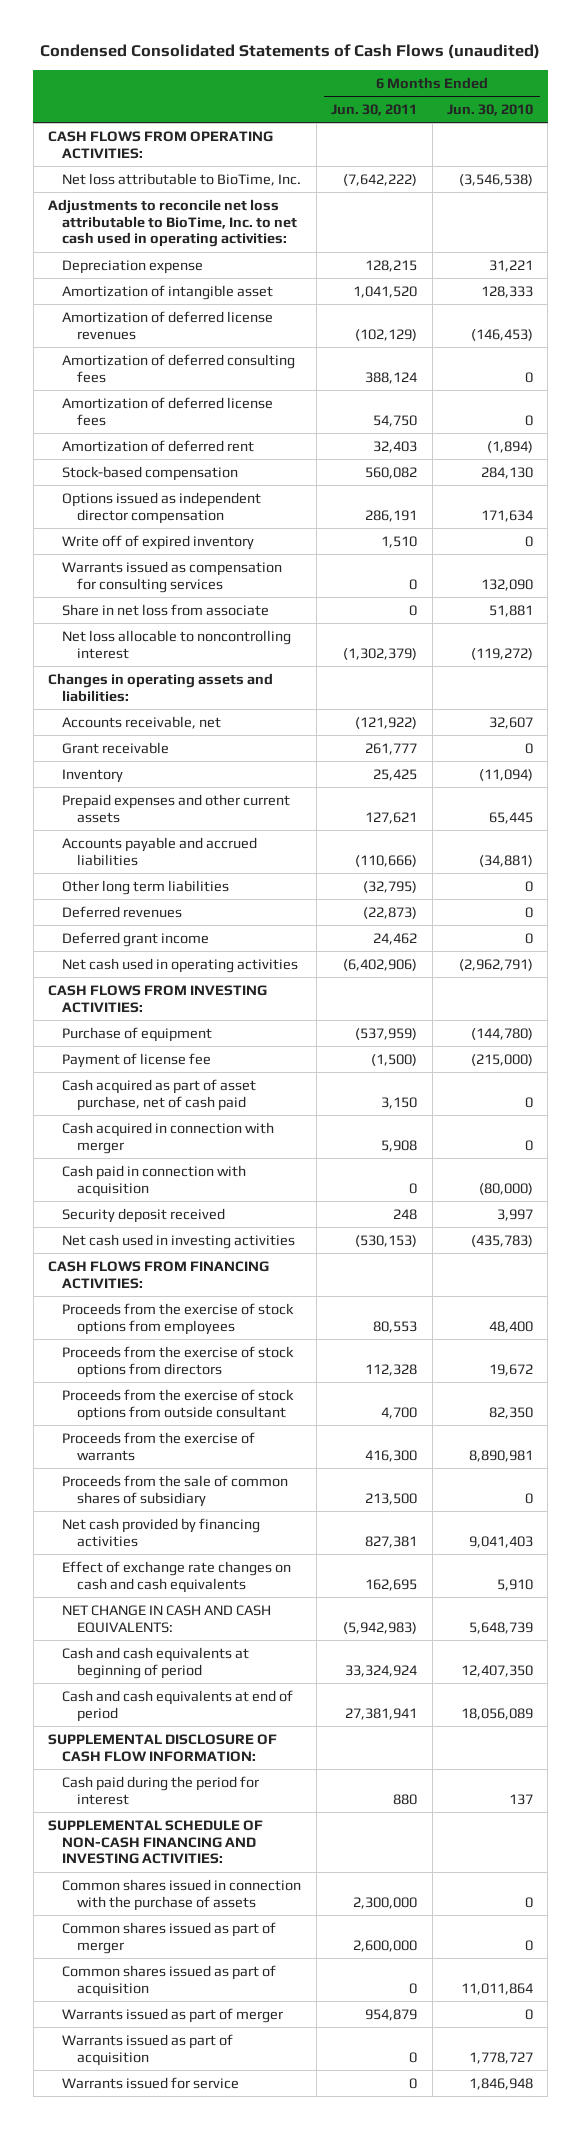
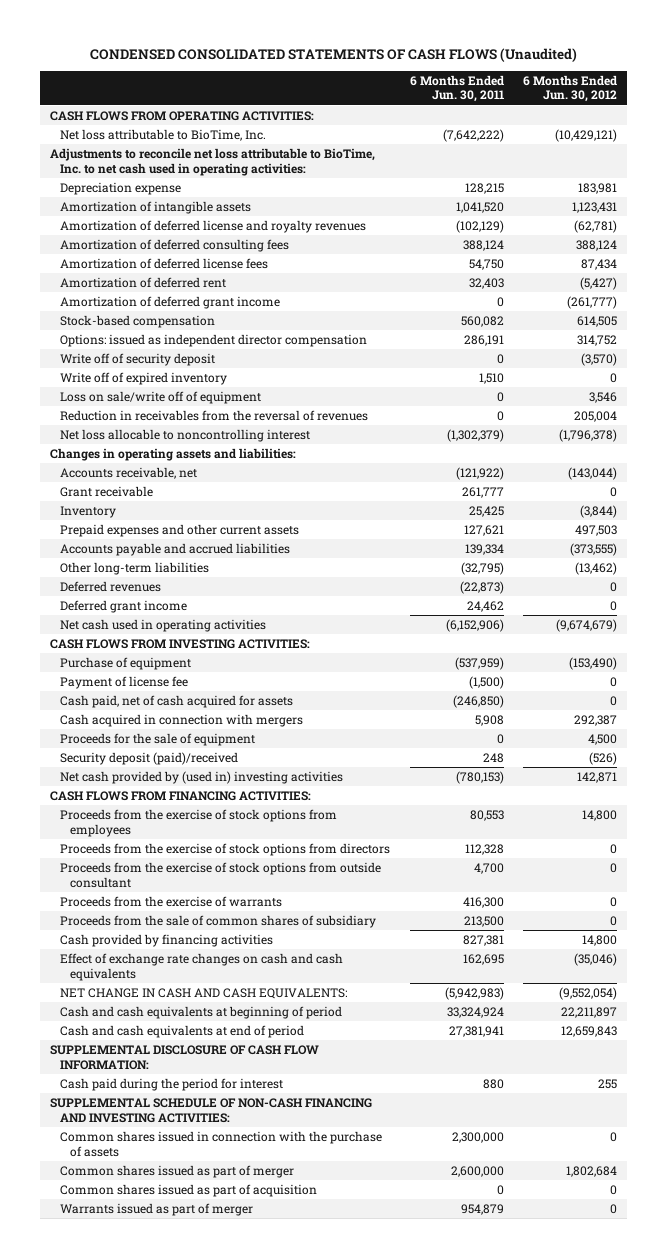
- Condensed Consolidated Statements of Cash Flows (unaudited)
+ CONDENSED CONSOLIDATED STATEMENTS OF CASH FLOWS (Unaudited)
- | 6 Months Ended Jun. 30, 2011 | 6 Months Ended Jun. 30, 2010
+ | 6 Months Ended Jun. 30, 2011 | 6 Months Ended Jun. 30, 2012
- Amortization of intangible asset | 1,041,520 | 128,333
- Amortization of deferred license revenues | (102,129) | (146,453)
+ Amortization of intangible assets | 1,041,520 | 1,123,431
+ Amortization of deferred license and royalty revenues | (102,129) | (62,781)
+ Amortization of deferred grant income | 0 | (261,777)
- Options issued as independent director compensation | 286,191 | 171,634
+ Options: issued as independent director compensation | 286,191 | 314,752
+ Write off of security deposit | 0 | (3,570)
- Warrants issued as compensation for consulting services | 0 | 132,090
- Share in net loss from associate | 0 | 51,881
+ Loss on sale/write off of equipment | 0 | 3,546
+ Reduction in receivables from the reversal of revenues | 0 | 205,004
- Accounts payable and accrued liabilities | (110,666) | (34,881)
- Other long term liabilities | (32,795) | 0
+ Accounts payable and accrued liabilities | 139,334 | (373,555)
+ Other long-term liabilities | (32,795) | (13,462)
- Net cash used in operating activities | (6,402,906) | (2,962,791)
+ Net cash used in operating activities | (6,152,906) | (9,674,679)
- Cash acquired as part of asset purchase, net of cash paid | 3,150 | 0
- Cash acquired in connection with merger | 5,908 | 0
- Cash paid in connection with acquisition | 0 | (80,000)
- Security deposit received | 248 | 3,997
- Net cash used in investing activities | (530,153) | (435,783)
+ Cash paid, net of cash acquired for assets | (246,850) | 0
+ Cash acquired in connection with mergers | 5,908 | 292,387
+ Proceeds for the sale of equipment | 0 | 4,500
+ Security deposit (paid)/received | 248 | (526)
+ Net cash provided by (used in) investing activities | (780,153) | 142,871
- Net cash provided by financing activities | 827,381 | 9,041,403
+ Cash provided by financing activities | 827,381 | 14,800
- Warrants issued as part of acquisition | 0 | 1,778,727
- Warrants issued for service | 0 | 1,846,948

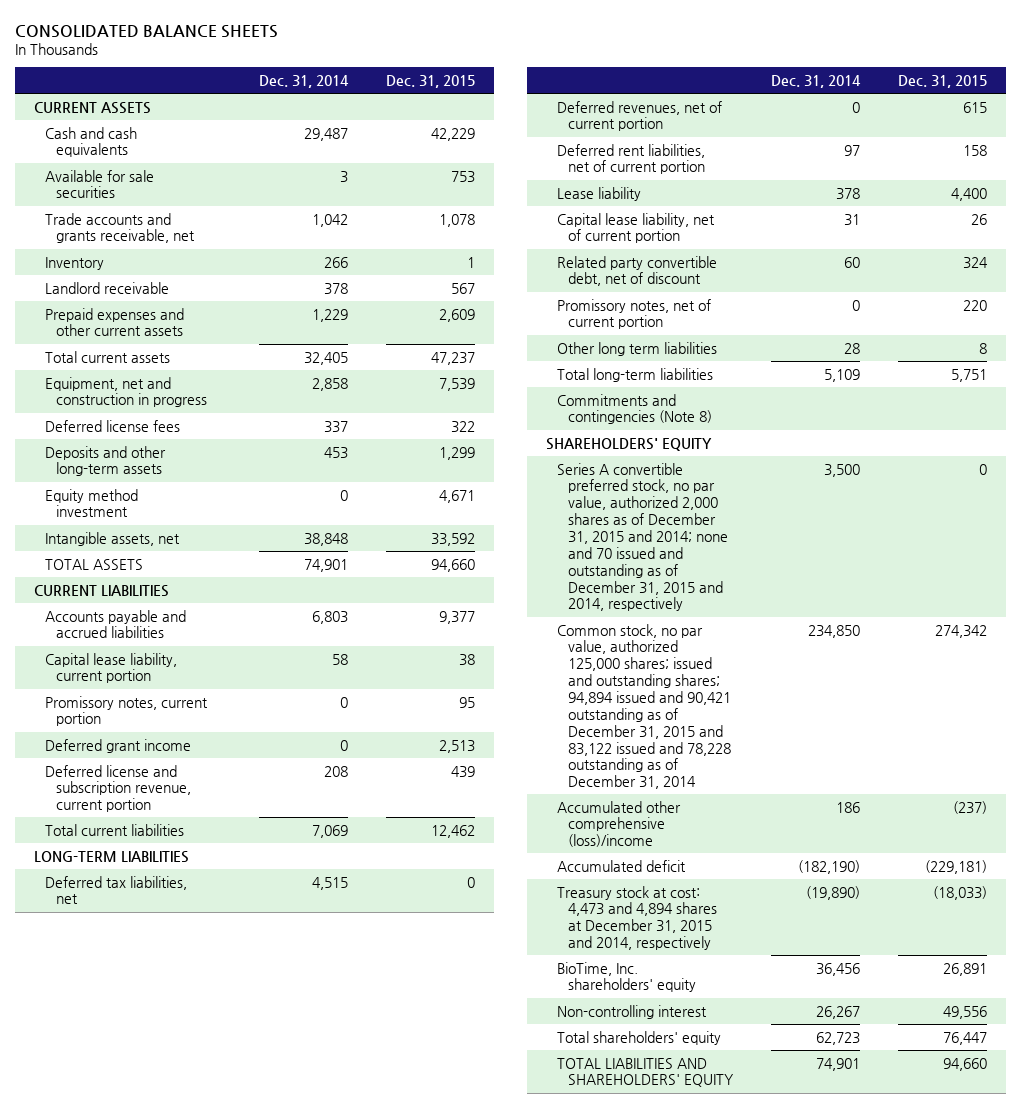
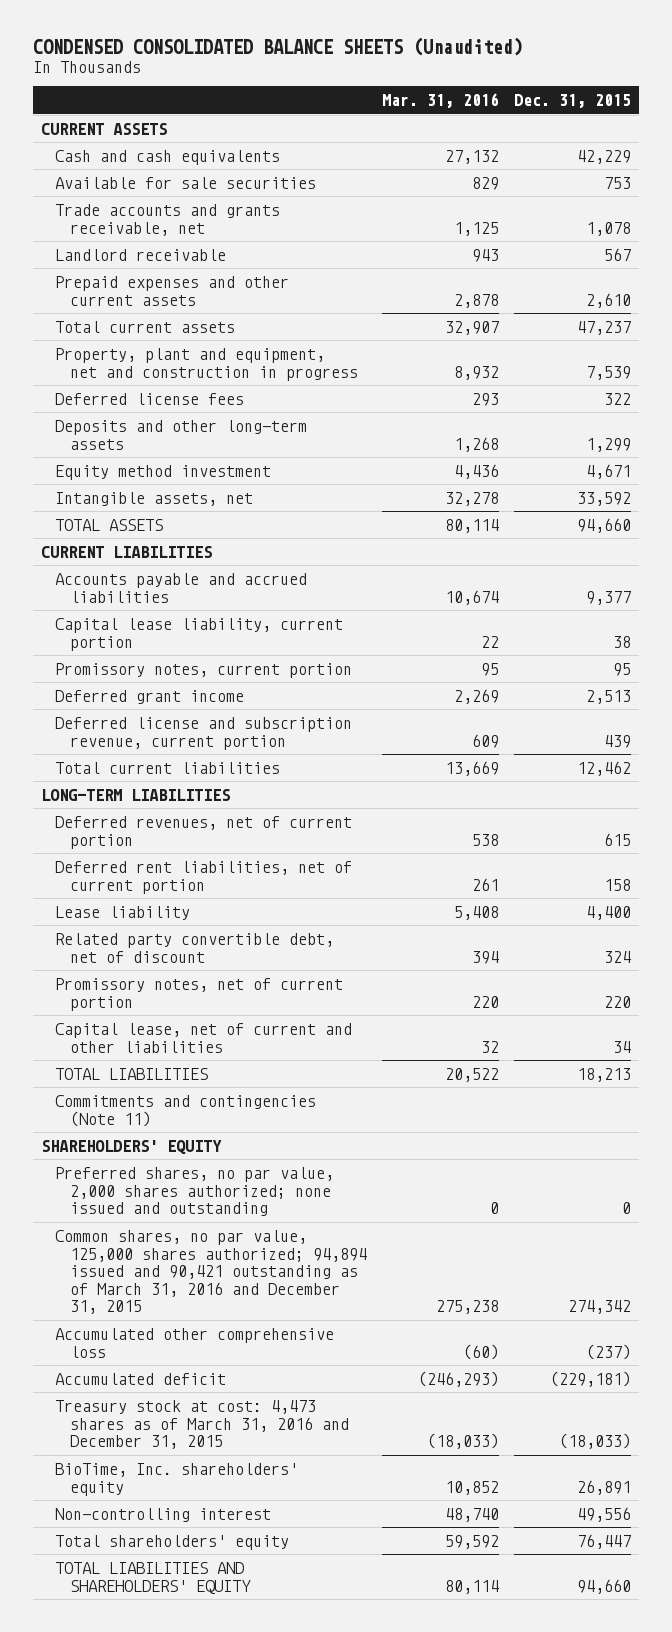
- CONSOLIDATED BALANCE SHEETS
+ CONDENSED CONSOLIDATED BALANCE SHEETS (Unaudited)
- | Dec. 31, 2014 | Dec. 31, 2015
+ | Mar. 31, 2016 | Dec. 31, 2015
- Inventory | 266 | 1
- Prepaid expenses and other current assets | 1,229 | 2,609
+ Prepaid expenses and other current assets | 2,878 | 2,610
- Equipment, net and construction in progress | 2,858 | 7,539
+ Property, plant and equipment, net and construction in progress | 8,932 | 7,539
- Deferred tax liabilities, net | 4,515 | 0
- Capital lease liability, net of current portion | 31 | 26
- Other long term liabilities | 28 | 8
- Total long-term liabilities | 5,109 | 5,751
- Commitments and contingencies (Note 8)
+ Capital lease, net of current and other liabilities | 32 | 34
+ TOTAL LIABILITIES | 20,522 | 18,213
+ Commitments and contingencies (Note 11)
- Series A convertible preferred stock, no par value, authorized 2,000 shares as of December 31, 2015 and 2014; none and 70 issued and outstanding as of December 31, 2015 and 2014, respectively | 3,500 | 0
- Common stock, no par value, authorized 125,000 shares; issued and outstanding shares; 94,894 issued and 90,421 outstanding as of December 31, 2015 and 83,122 issued and 78,228 outstanding as of December 31, 2014 | 234,850 | 274,342
- Accumulated other comprehensive (loss)/income | 186 | (237)
+ Preferred shares, no par value, 2,000 shares authorized; none issued and outstanding | 0 | 0
+ Common shares, no par value, 125,000 shares authorized; 94,894 issued and 90,421 outstanding as of March 31, 2016 and December 31, 2015 | 275,238 | 274,342
+ Accumulated other comprehensive loss | (60) | (237)
- Treasury stock at cost: 4,473 and 4,894 shares at December 31, 2015 and 2014, respectively | (19,890) | (18,033)
+ Treasury stock at cost: 4,473 shares as of March 31, 2016 and December 31, 2015 | (18,033) | (18,033)

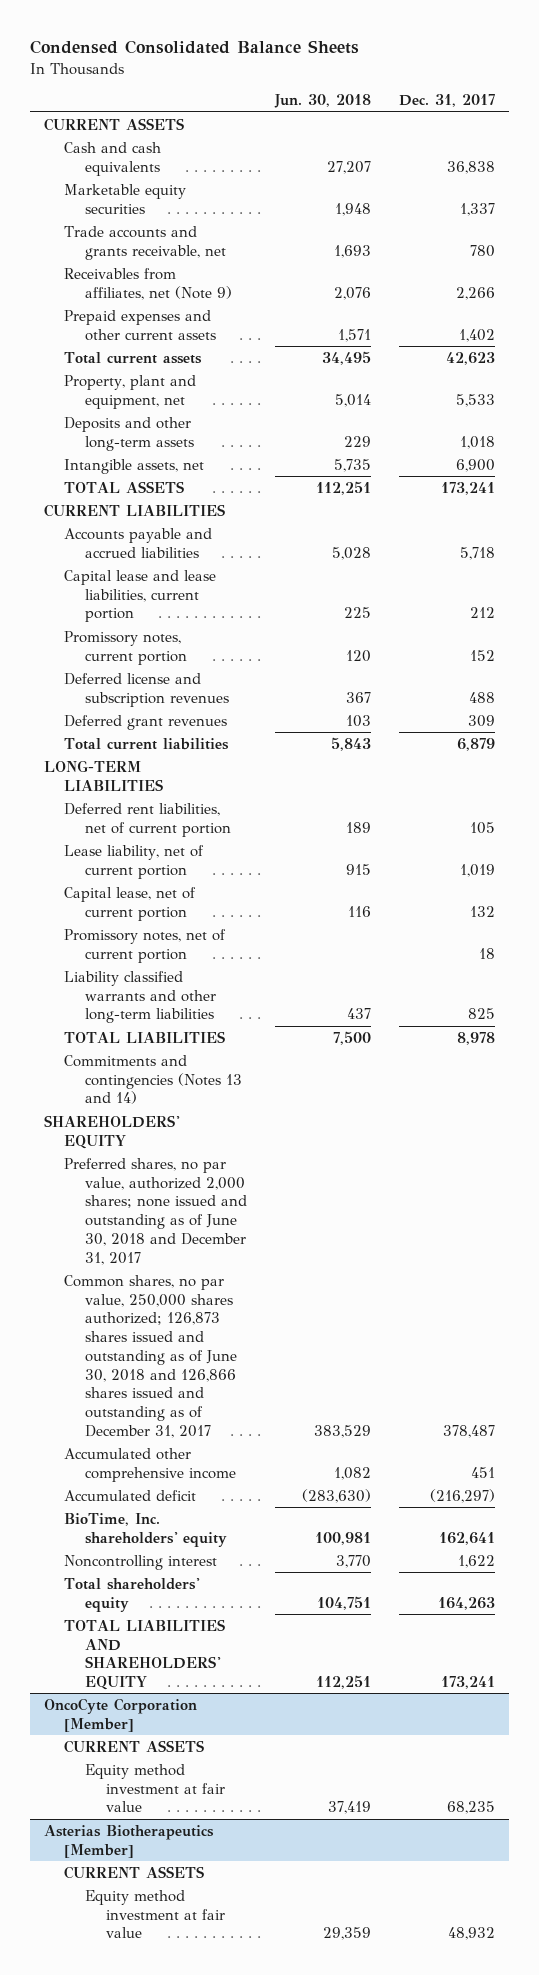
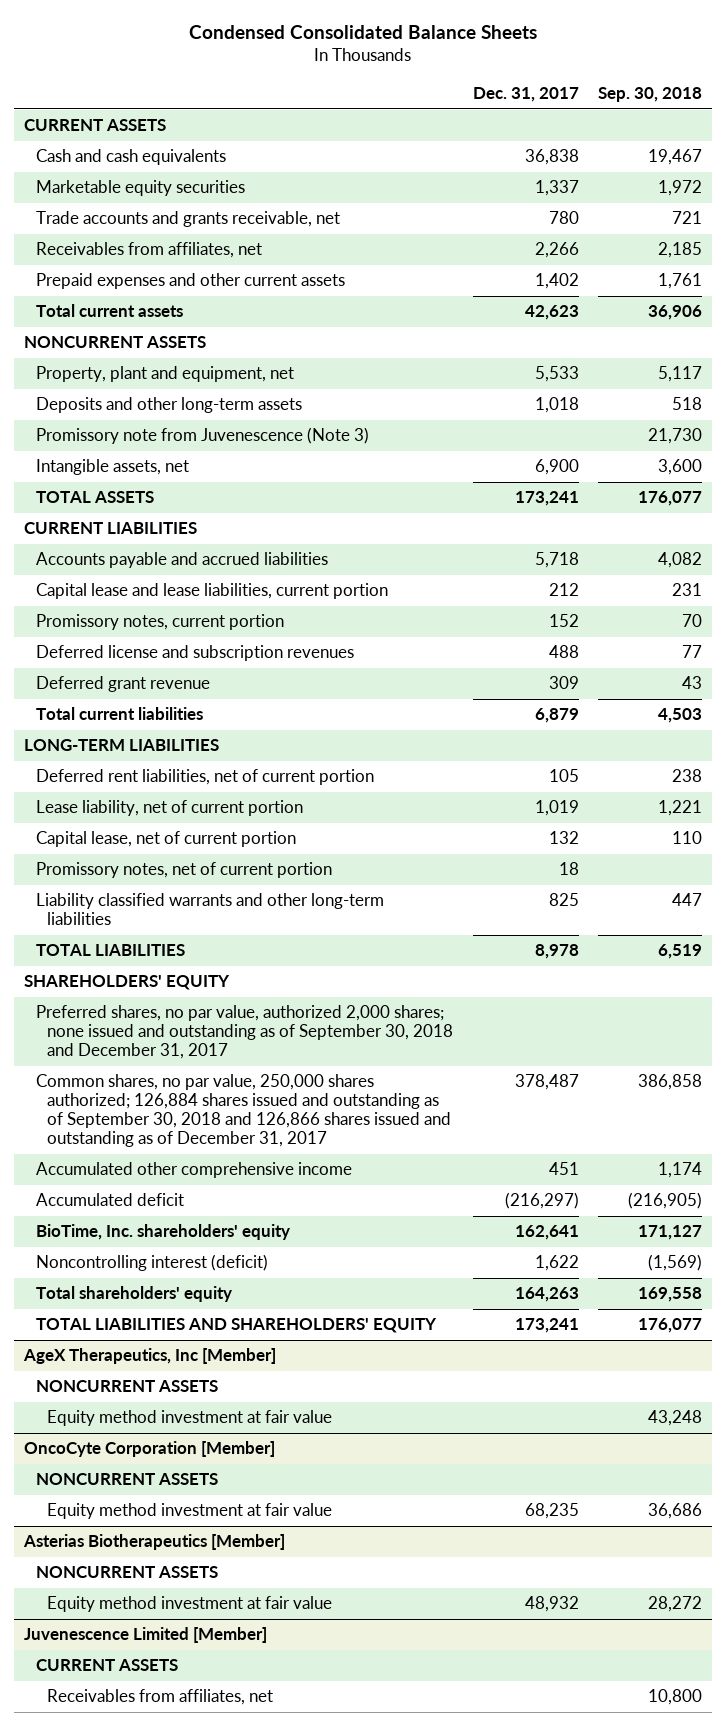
- | Jun. 30, 2018 | Dec. 31, 2017
+ | Dec. 31, 2017 | Sep. 30, 2018
- Receivables from affiliates, net (Note 9) | 2,076 | 2,266
+ Receivables from affiliates, net | 2,266 | 2,185
+ NONCURRENT ASSETS
+ Promissory note from Juvenescence (Note 3) | | 21,730
- Deferred grant revenues | 103 | 309
+ Deferred grant revenue | 309 | 43
- Commitments and contingencies (Notes 13 and 14)
- Preferred shares, no par value, authorized 2,000 shares; none issued and outstanding as of June 30, 2018 and December 31, 2017
- Common shares, no par value, 250,000 shares authorized; 126,873 shares issued and outstanding as of June 30, 2018 and 126,866 shares issued and outstanding as of December 31, 2017 | 383,529 | 378,487
+ Preferred shares, no par value, authorized 2,000 shares; none issued and outstanding as of September 30, 2018 and December 31, 2017
+ Common shares, no par value, 250,000 shares authorized; 126,884 shares issued and outstanding as of September 30, 2018 and 126,866 shares issued and outstanding as of December 31, 2017 | 378,487 | 386,858
- Noncontrolling interest | 3,770 | 1,622
+ Noncontrolling interest (deficit) | 1,622 | (1,569)
+ AgeX Therapeutics, Inc [Member]
+ NONCURRENT ASSETS
+ Equity method investment at fair value | | 43,248
@ OncoCyte Corporation [Member]
- CURRENT ASSETS
+ NONCURRENT ASSETS
@ Asterias Biotherapeutics [Member]
- CURRENT ASSETS
+ NONCURRENT ASSETS
+ Juvenescence Limited [Member]
+ CURRENT ASSETS
+ Receivables from affiliates, net | | 10,800

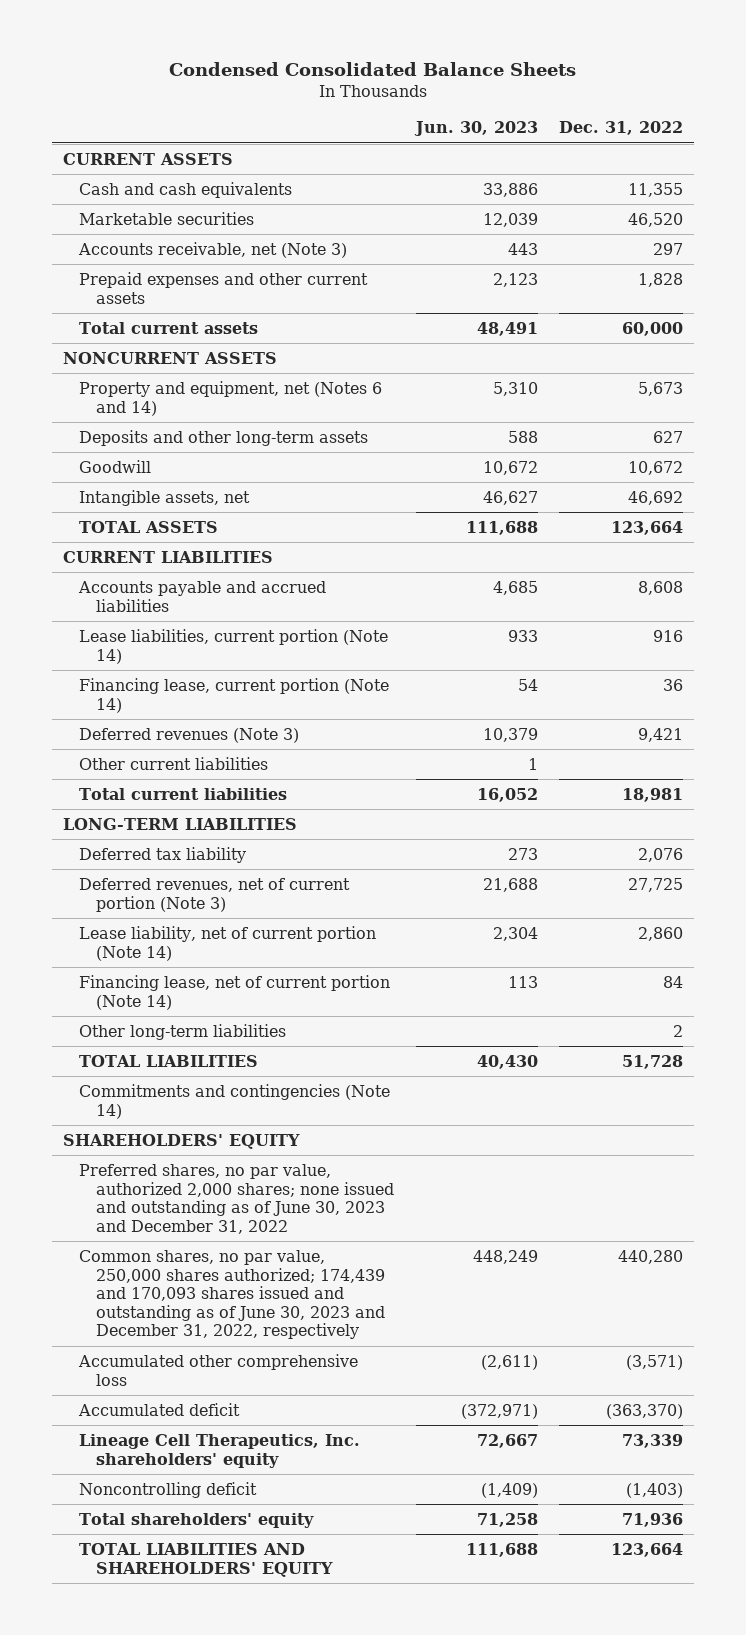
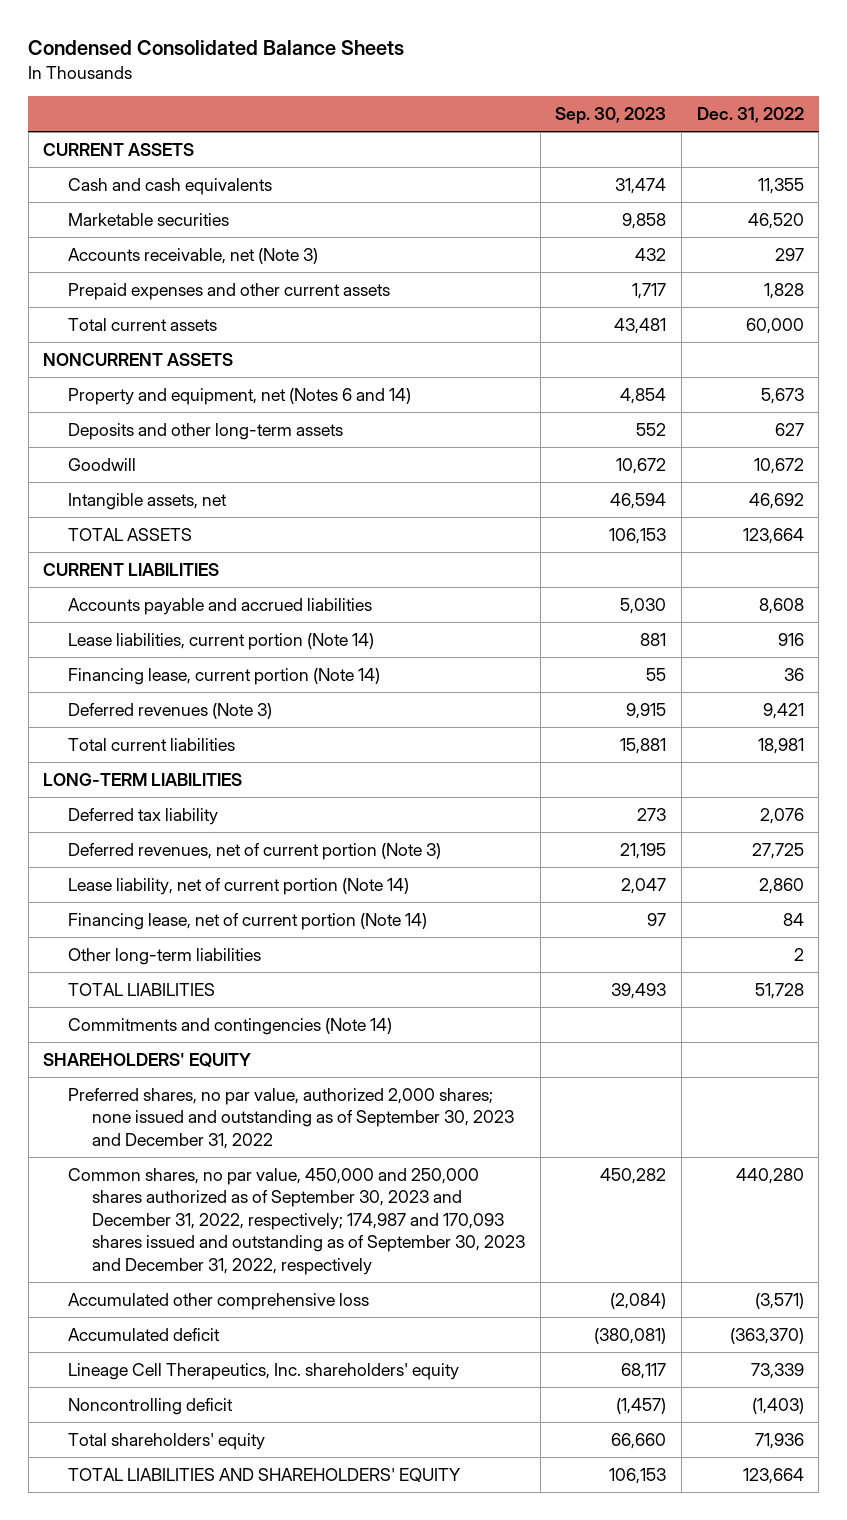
- | Jun. 30, 2023 | Dec. 31, 2022
+ | Sep. 30, 2023 | Dec. 31, 2022
- Other current liabilities | 1 |
- Preferred shares, no par value, authorized 2,000 shares; none issued and outstanding as of June 30, 2023 and December 31, 2022
- Common shares, no par value, 250,000 shares authorized; 174,439 and 170,093 shares issued and outstanding as of June 30, 2023 and December 31, 2022, respectively | 448,249 | 440,280
+ Preferred shares, no par value, authorized 2,000 shares; none issued and outstanding as of September 30, 2023 and December 31, 2022
+ Common shares, no par value, 450,000 and 250,000 shares authorized as of September 30, 2023 and December 31, 2022, respectively; 174,987 and 170,093 shares issued and outstanding as of September 30, 2023 and December 31, 2022, respectively | 450,282 | 440,280

